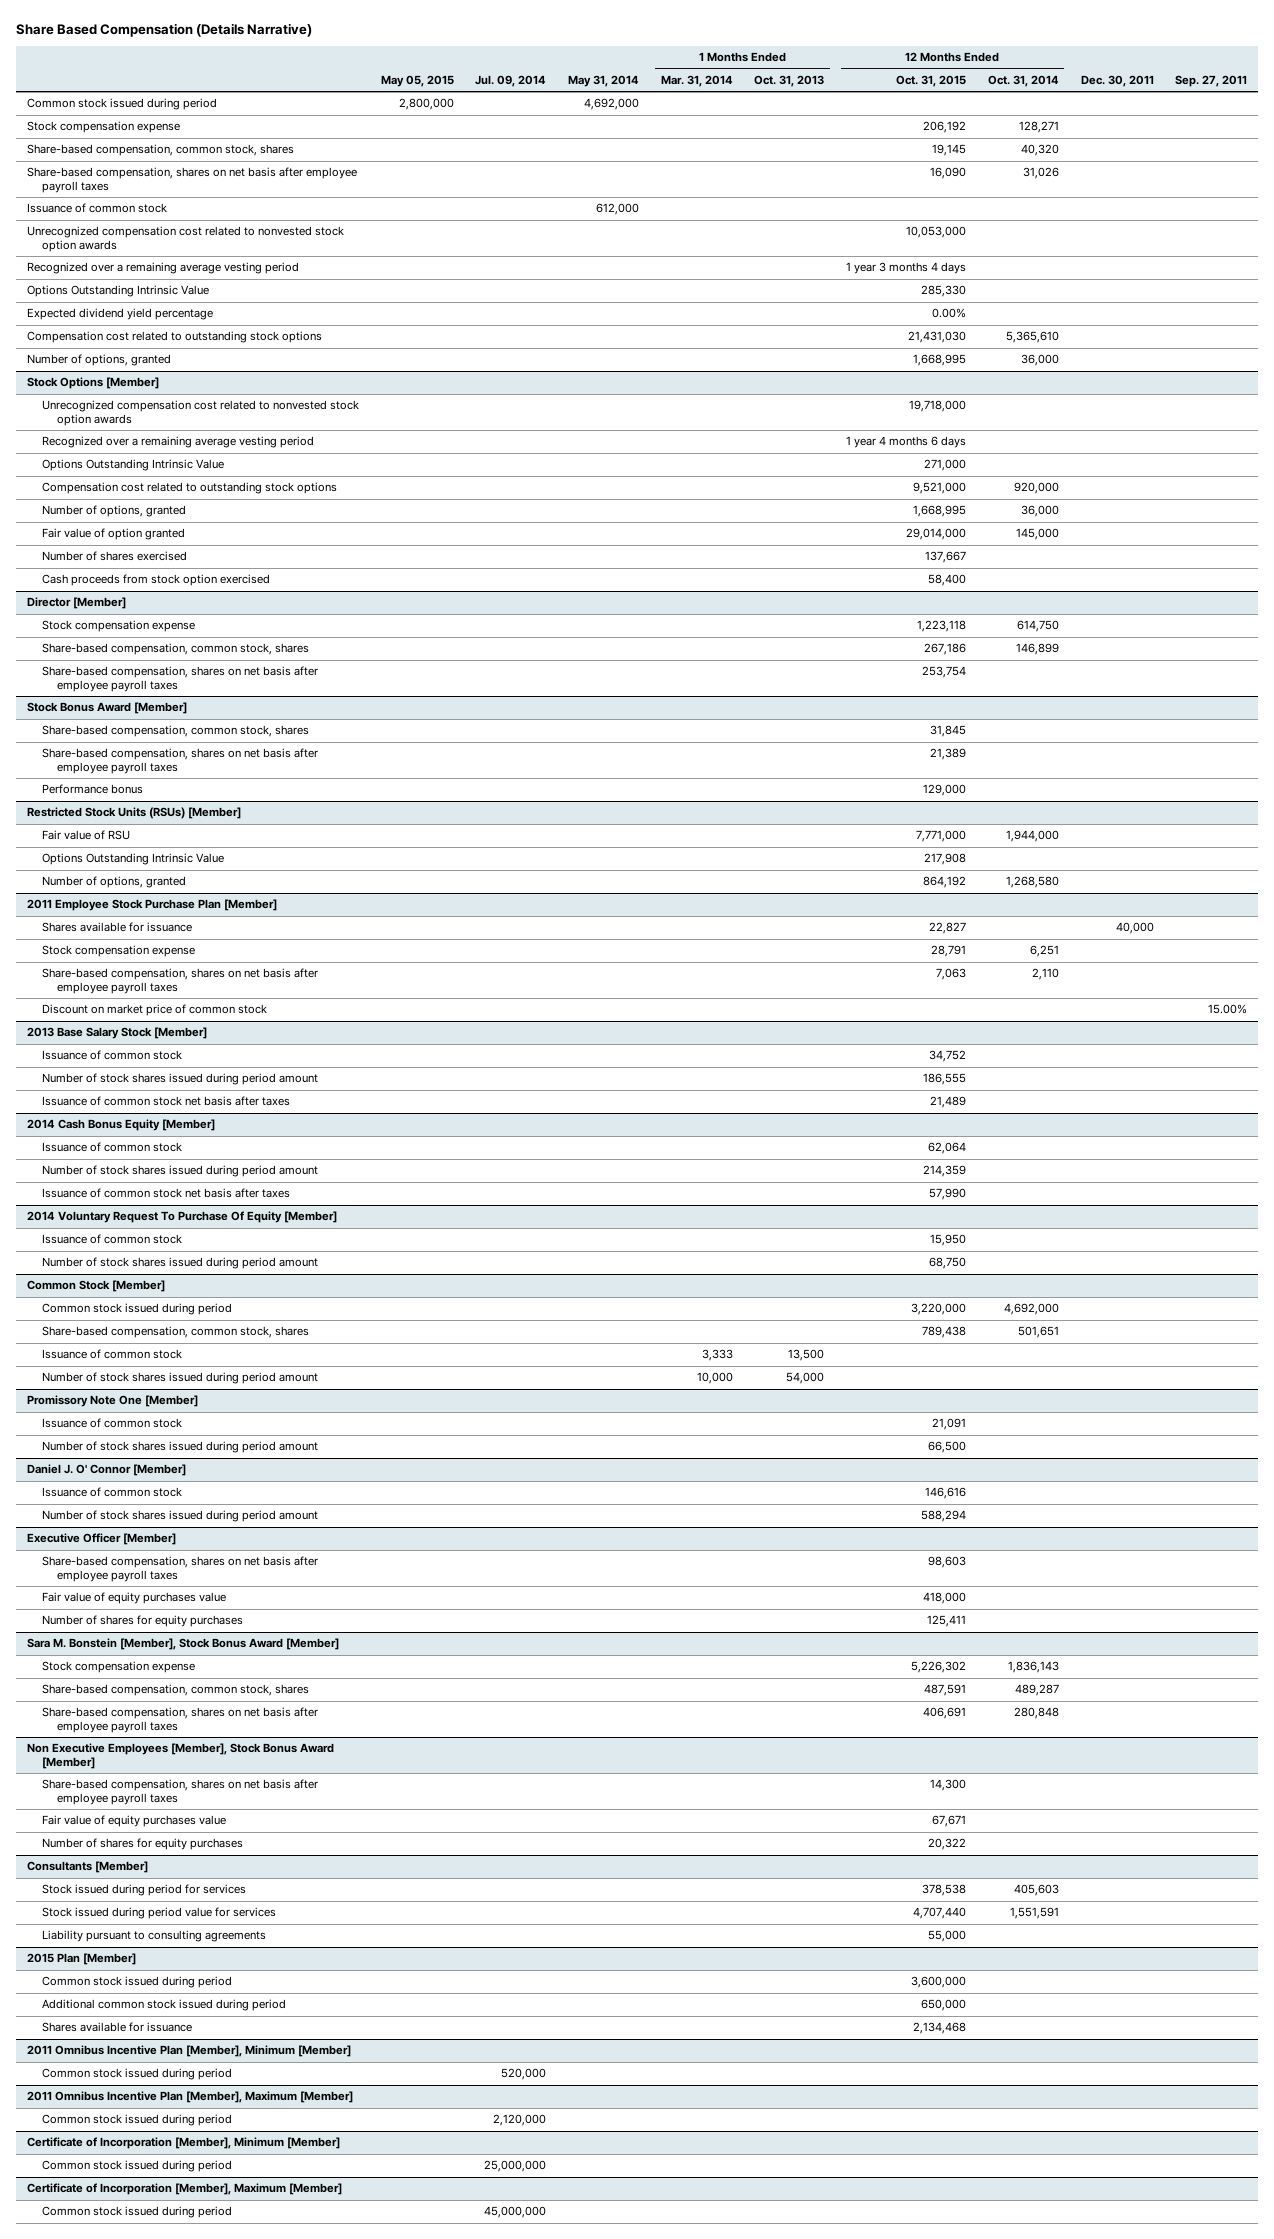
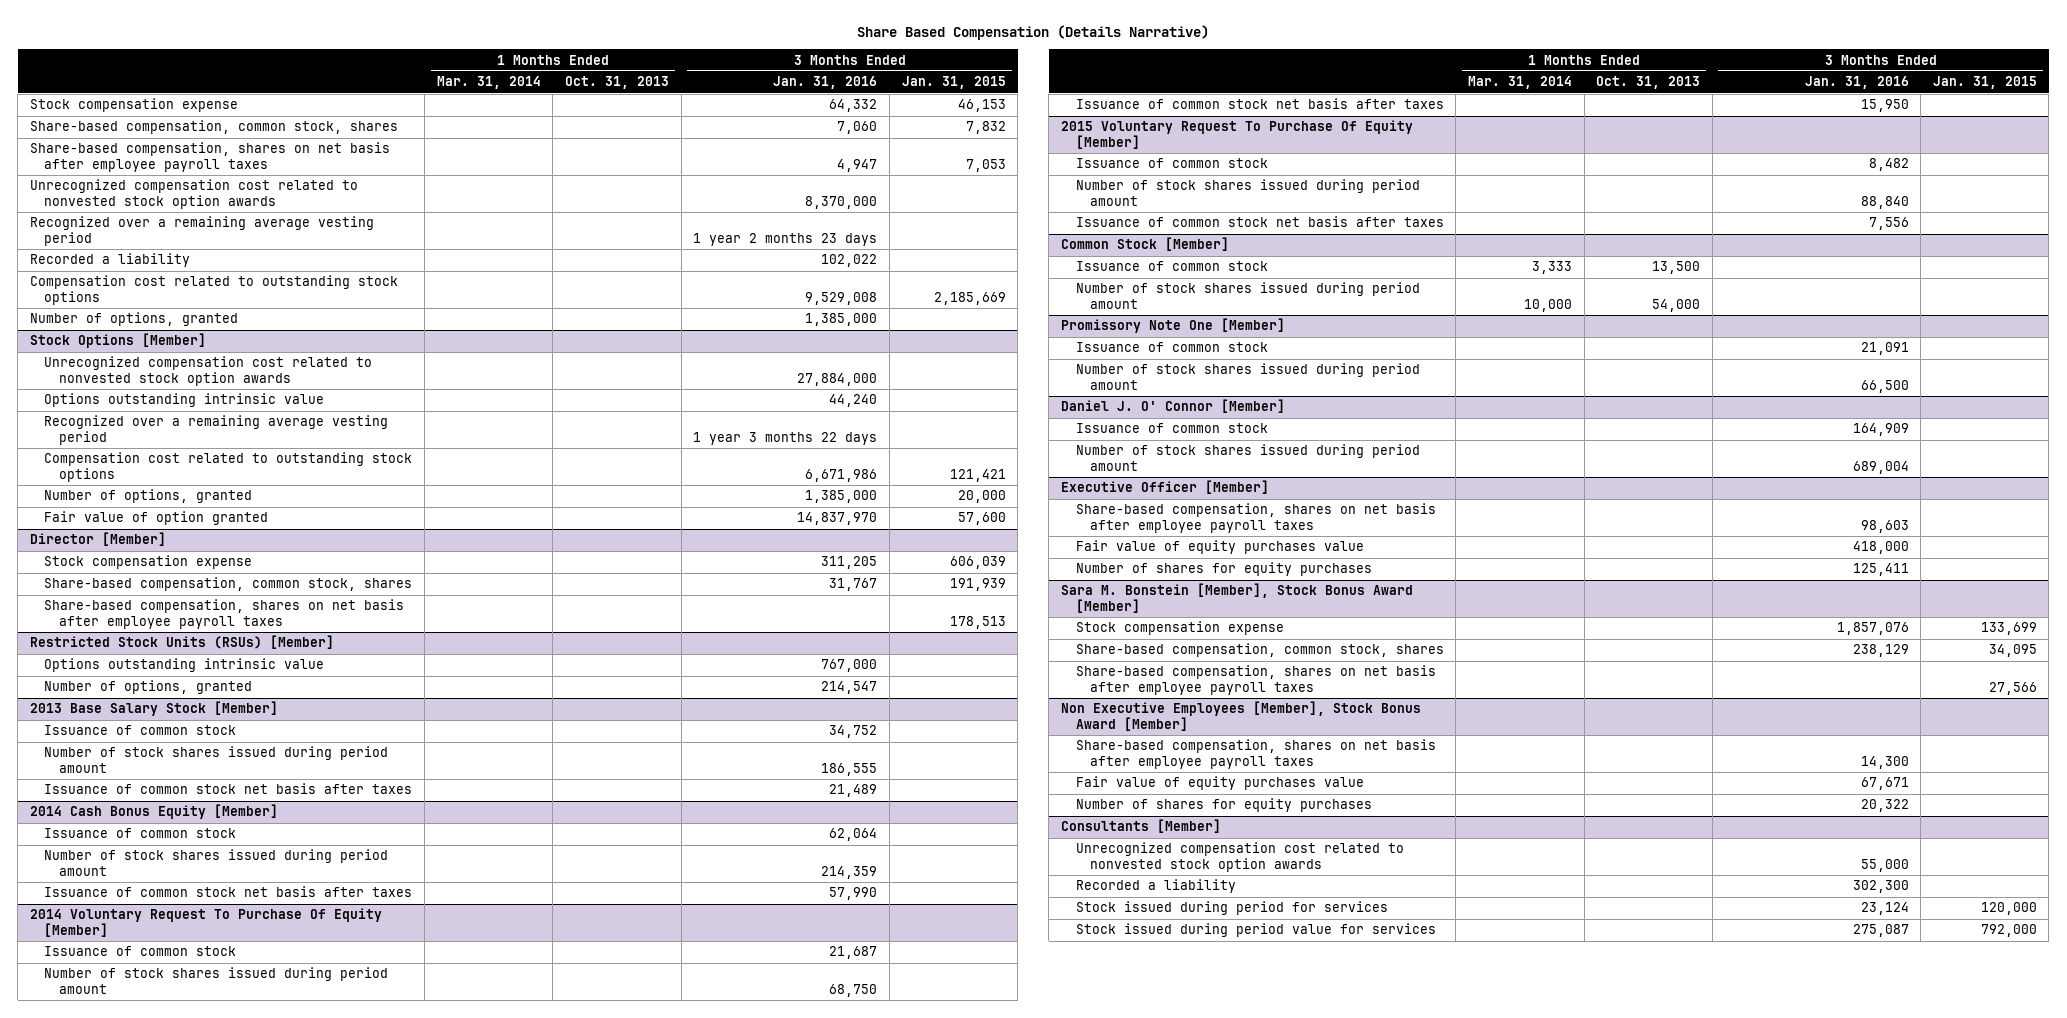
- | May 05, 2015 | Jul. 09, 2014 | May 31, 2014 | 1 Months Ended Mar. 31, 2014 | 1 Months Ended Oct. 31, 2013 | 12 Months Ended Oct. 31, 2015 | 12 Months Ended Oct. 31, 2014 | Dec. 30, 2011 | Sep. 27, 2011
+ | 1 Months Ended Mar. 31, 2014 | 1 Months Ended Oct. 31, 2013 | 3 Months Ended Jan. 31, 2016 | 3 Months Ended Jan. 31, 2015
- Common stock issued during period | 2,800,000 | | 4,692,000 | | | | | |
- Issuance of common stock | | | 612,000 | | | | | |
- Options Outstanding Intrinsic Value | | | | | | 285,330 | | |
- Expected dividend yield percentage | | | | | | 0.00% | | |
+ Recorded a liability | | | 102,022 |
@ Stock Options [Member]
+ Options outstanding intrinsic value | | | 44,240 |
- Options Outstanding Intrinsic Value | | | | | | 271,000 | | |
- Number of shares exercised | | | | | | 137,667 | | |
- Cash proceeds from stock option exercised | | | | | | 58,400 | | |
- Stock Bonus Award [Member]
- Share-based compensation, common stock, shares | | | | | | 31,845 | | |
- Share-based compensation, shares on net basis after employee payroll taxes | | | | | | 21,389 | | |
- Performance bonus | | | | | | 129,000 | | |
@ Restricted Stock Units (RSUs) [Member]
- Fair value of RSU | | | | | | 7,771,000 | 1,944,000 | |
- Options Outstanding Intrinsic Value | | | | | | 217,908 | | |
+ Options outstanding intrinsic value | | | 767,000 |
- 2011 Employee Stock Purchase Plan [Member]
- Shares available for issuance | | | | | | 22,827 | | 40,000 |
- Stock compensation expense | | | | | | 28,791 | 6,251 | |
- Share-based compensation, shares on net basis after employee payroll taxes | | | | | | 7,063 | 2,110 | |
- Discount on market price of common stock | | | | | | | | | 15.00%
@ 2014 Voluntary Request To Purchase Of Equity [Member]
+ Issuance of common stock net basis after taxes | | | 15,950 |
+ 2015 Voluntary Request To Purchase Of Equity [Member]
+ Issuance of common stock | | | 8,482 |
+ Number of stock shares issued during period amount | | | 88,840 |
+ Issuance of common stock net basis after taxes | | | 7,556 |
@ Common Stock [Member]
- Common stock issued during period | | | | | | 3,220,000 | 4,692,000 | |
- Share-based compensation, common stock, shares | | | | | | 789,438 | 501,651 | |
@ Consultants [Member]
+ Unrecognized compensation cost related to nonvested stock option awards | | | 55,000 |
+ Recorded a liability | | | 302,300 |
- Liability pursuant to consulting agreements | | | | | | 55,000 | | |
- 2015 Plan [Member]
- Common stock issued during period | | | | | | 3,600,000 | | |
- Additional common stock issued during period | | | | | | 650,000 | | |
- Shares available for issuance | | | | | | 2,134,468 | | |
- 2011 Omnibus Incentive Plan [Member], Minimum [Member]
- Common stock issued during period | | 520,000 | | | | | | |
- 2011 Omnibus Incentive Plan [Member], Maximum [Member]
- Common stock issued during period | | 2,120,000 | | | | | | |
- Certificate of Incorporation [Member], Minimum [Member]
- Common stock issued during period | | 25,000,000 | | | | | | |
- Certificate of Incorporation [Member], Maximum [Member]
- Common stock issued during period | | 45,000,000 | | | | | | |

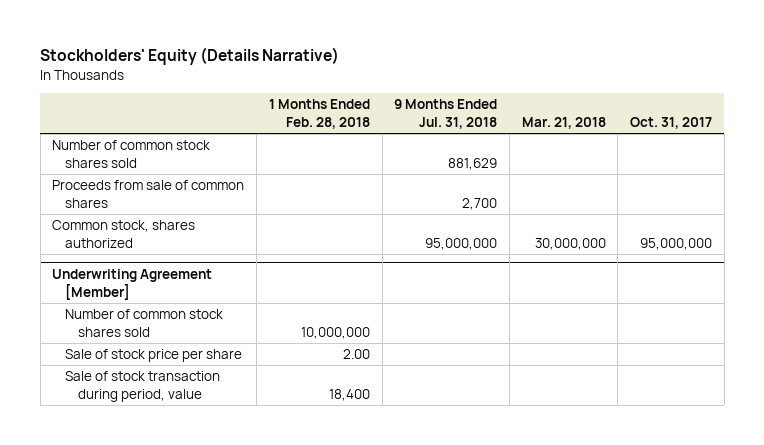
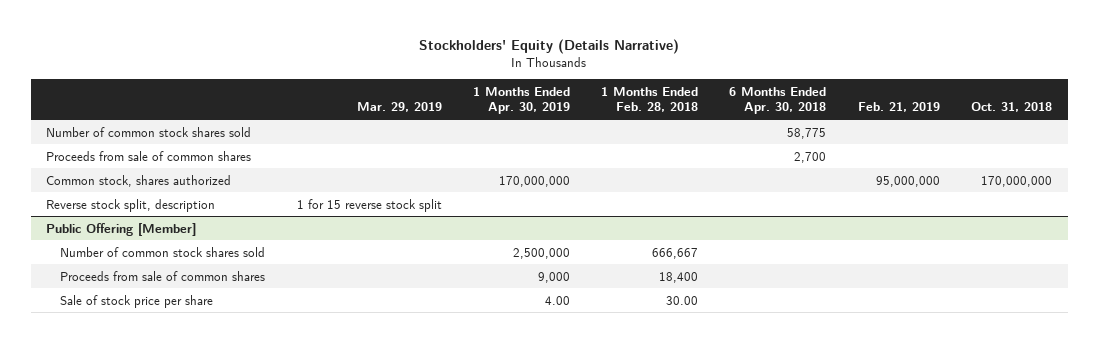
- | 1 Months Ended Feb. 28, 2018 | 9 Months Ended Jul. 31, 2018 | Mar. 21, 2018 | Oct. 31, 2017
+ | Mar. 29, 2019 | 1 Months Ended Apr. 30, 2019 | 1 Months Ended Feb. 28, 2018 | 6 Months Ended Apr. 30, 2018 | Feb. 21, 2019 | Oct. 31, 2018
- Underwriting Agreement [Member]
- Number of common stock shares sold | 10,000,000 | | |
- Sale of stock price per share | 2.00 | | |
- Sale of stock transaction during period, value | 18,400 | | |
+ Reverse stock split, description | 1 for 15 reverse stock split | | | | |
+ Public Offering [Member]
+ Number of common stock shares sold | | 2,500,000 | 666,667 | | |
+ Proceeds from sale of common shares | | 9,000 | 18,400 | | |
+ Sale of stock price per share | | 4.00 | 30.00 | | |

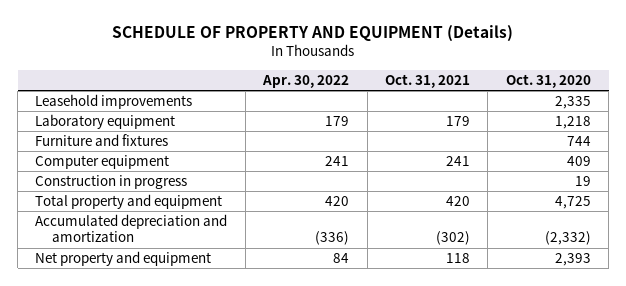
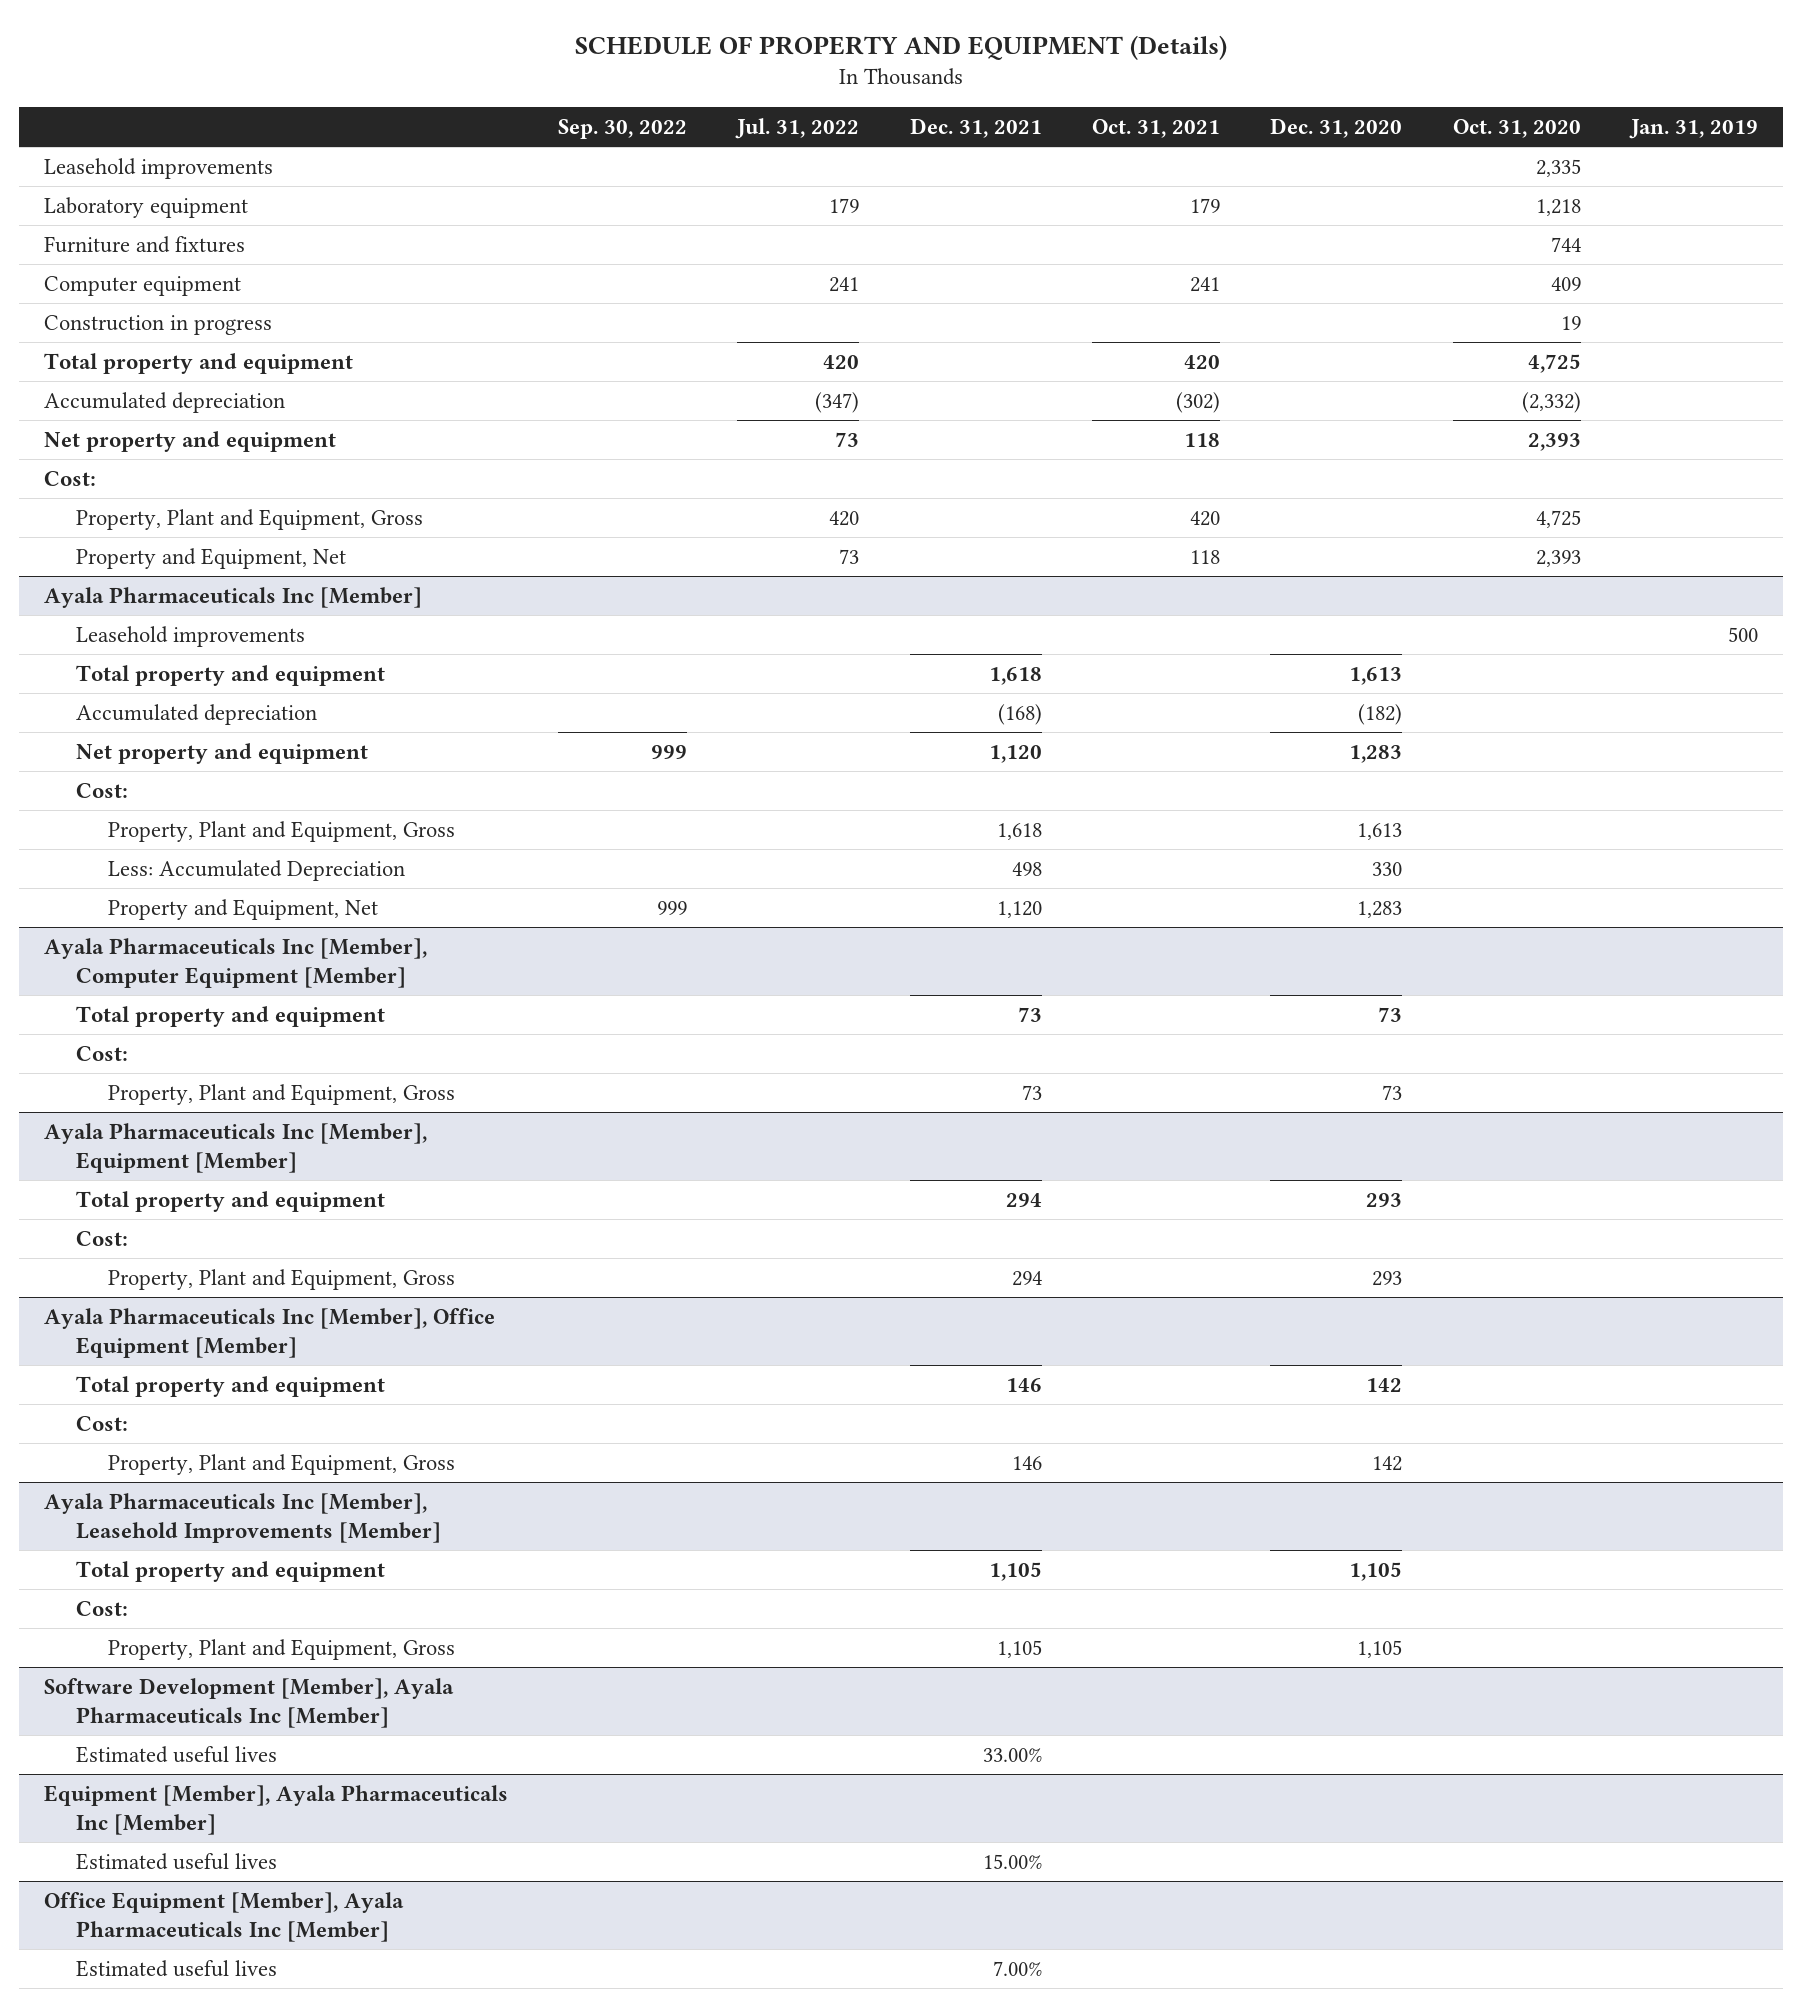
- | Apr. 30, 2022 | Oct. 31, 2021 | Oct. 31, 2020
+ | Sep. 30, 2022 | Jul. 31, 2022 | Dec. 31, 2021 | Oct. 31, 2021 | Dec. 31, 2020 | Oct. 31, 2020 | Jan. 31, 2019
- Accumulated depreciation and amortization | (336) | (302) | (2,332)
+ Accumulated depreciation | | (347) | | (302) | | (2,332) |
+ Cost:
+ Property, Plant and Equipment, Gross | | 420 | | 420 | | 4,725 |
+ Property and Equipment, Net | | 73 | | 118 | | 2,393 |
+ Ayala Pharmaceuticals Inc [Member]
+ Leasehold improvements | | | | | | | 500
+ Total property and equipment | | | 1,618 | | 1,613 | |
+ Accumulated depreciation | | | (168) | | (182) | |
+ Net property and equipment | 999 | | 1,120 | | 1,283 | |
+ Cost:
+ Property, Plant and Equipment, Gross | | | 1,618 | | 1,613 | |
+ Less: Accumulated Depreciation | | | 498 | | 330 | |
+ Property and Equipment, Net | 999 | | 1,120 | | 1,283 | |
+ Ayala Pharmaceuticals Inc [Member], Computer Equipment [Member]
+ Total property and equipment | | | 73 | | 73 | |
+ Cost:
+ Property, Plant and Equipment, Gross | | | 73 | | 73 | |
+ Ayala Pharmaceuticals Inc [Member], Equipment [Member]
+ Total property and equipment | | | 294 | | 293 | |
+ Cost:
+ Property, Plant and Equipment, Gross | | | 294 | | 293 | |
+ Ayala Pharmaceuticals Inc [Member], Office Equipment [Member]
+ Total property and equipment | | | 146 | | 142 | |
+ Cost:
+ Property, Plant and Equipment, Gross | | | 146 | | 142 | |
+ Ayala Pharmaceuticals Inc [Member], Leasehold Improvements [Member]
+ Total property and equipment | | | 1,105 | | 1,105 | |
+ Cost:
+ Property, Plant and Equipment, Gross | | | 1,105 | | 1,105 | |
+ Software Development [Member], Ayala Pharmaceuticals Inc [Member]
+ Estimated useful lives | | | 33.00% | | | |
+ Equipment [Member], Ayala Pharmaceuticals Inc [Member]
+ Estimated useful lives | | | 15.00% | | | |
+ Office Equipment [Member], Ayala Pharmaceuticals Inc [Member]
+ Estimated useful lives | | | 7.00% | | | |

